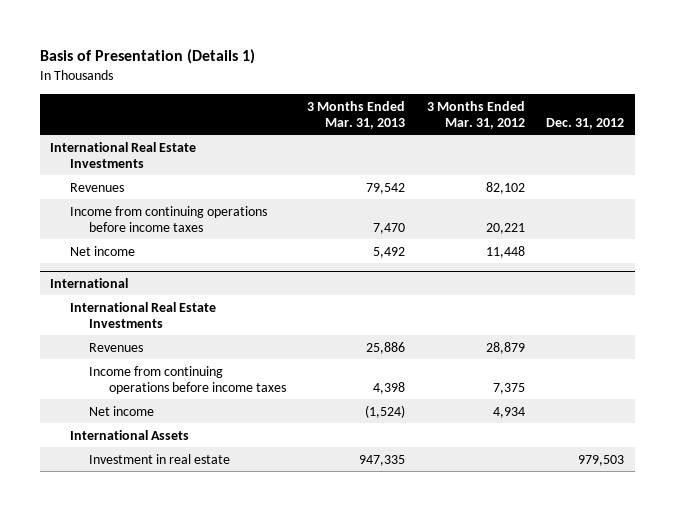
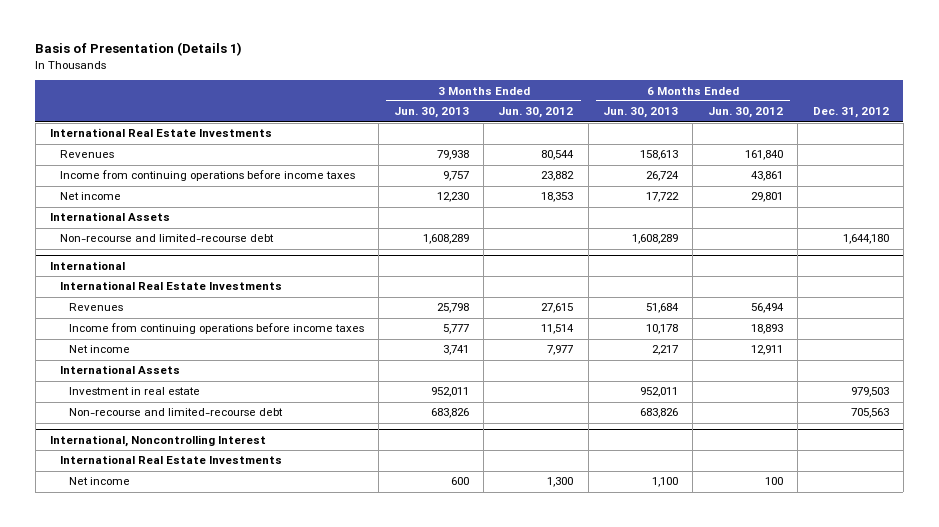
- | 3 Months Ended Mar. 31, 2013 | 3 Months Ended Mar. 31, 2012 | Dec. 31, 2012
+ | 3 Months Ended Jun. 30, 2013 | 3 Months Ended Jun. 30, 2012 | 6 Months Ended Jun. 30, 2013 | 6 Months Ended Jun. 30, 2012 | Dec. 31, 2012
+ International Assets
+ Non-recourse and limited-recourse debt | 1,608,289 | | 1,608,289 | | 1,644,180
@ International
+ Non-recourse and limited-recourse debt | 683,826 | | 683,826 | | 705,563
+ International, Noncontrolling Interest
+ International Real Estate Investments
+ Net income | 600 | 1,300 | 1,100 | 100 |

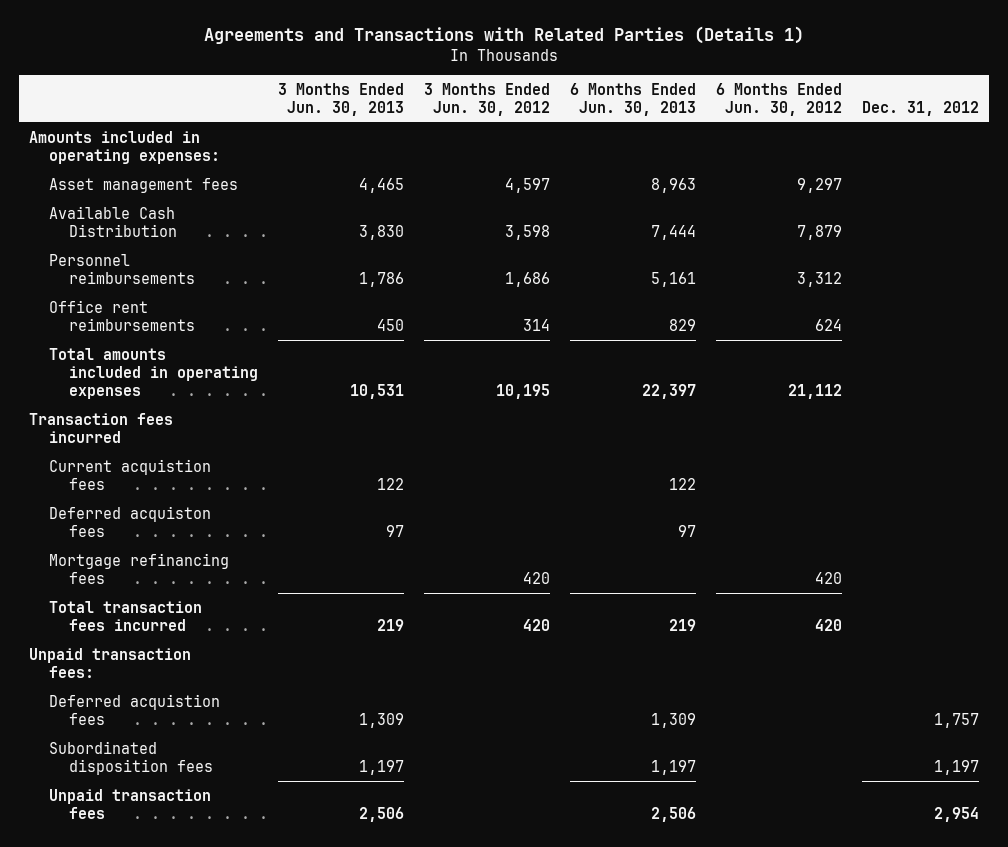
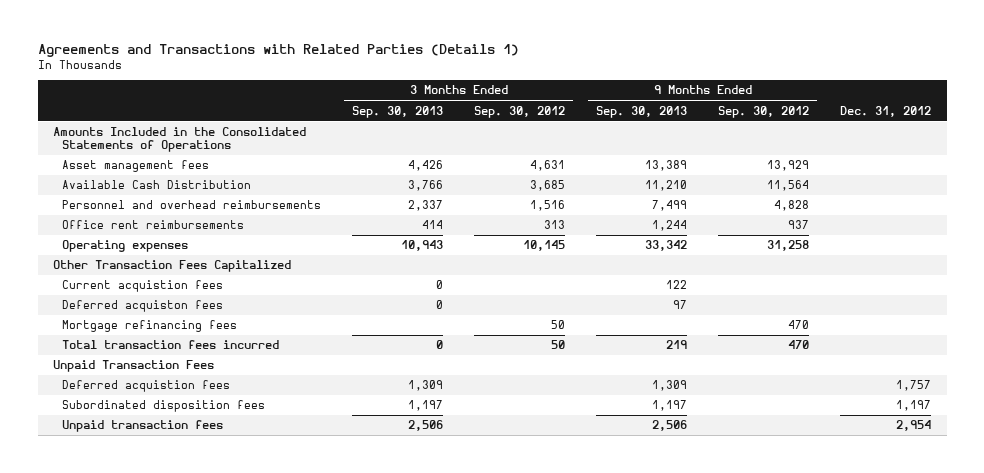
- | 3 Months Ended Jun. 30, 2013 | 3 Months Ended Jun. 30, 2012 | 6 Months Ended Jun. 30, 2013 | 6 Months Ended Jun. 30, 2012 | Dec. 31, 2012
+ | 3 Months Ended Sep. 30, 2013 | 3 Months Ended Sep. 30, 2012 | 9 Months Ended Sep. 30, 2013 | 9 Months Ended Sep. 30, 2012 | Dec. 31, 2012
- Amounts included in operating expenses:
+ Amounts Included in the Consolidated Statements of Operations
- Personnel reimbursements | 1,786 | 1,686 | 5,161 | 3,312 |
+ Personnel and overhead reimbursements | 2,337 | 1,516 | 7,499 | 4,828 |
- Total amounts included in operating expenses | 10,531 | 10,195 | 22,397 | 21,112 |
- Transaction fees incurred
+ Operating expenses | 10,943 | 10,145 | 33,342 | 31,258 |
+ Other Transaction Fees Capitalized
- Unpaid transaction fees:
+ Unpaid Transaction Fees

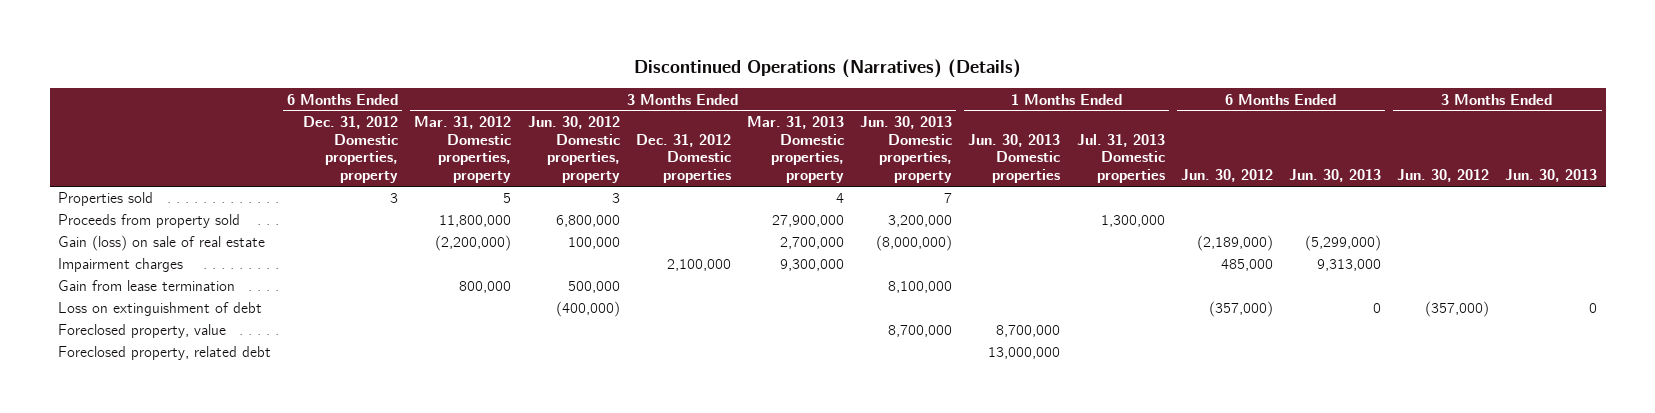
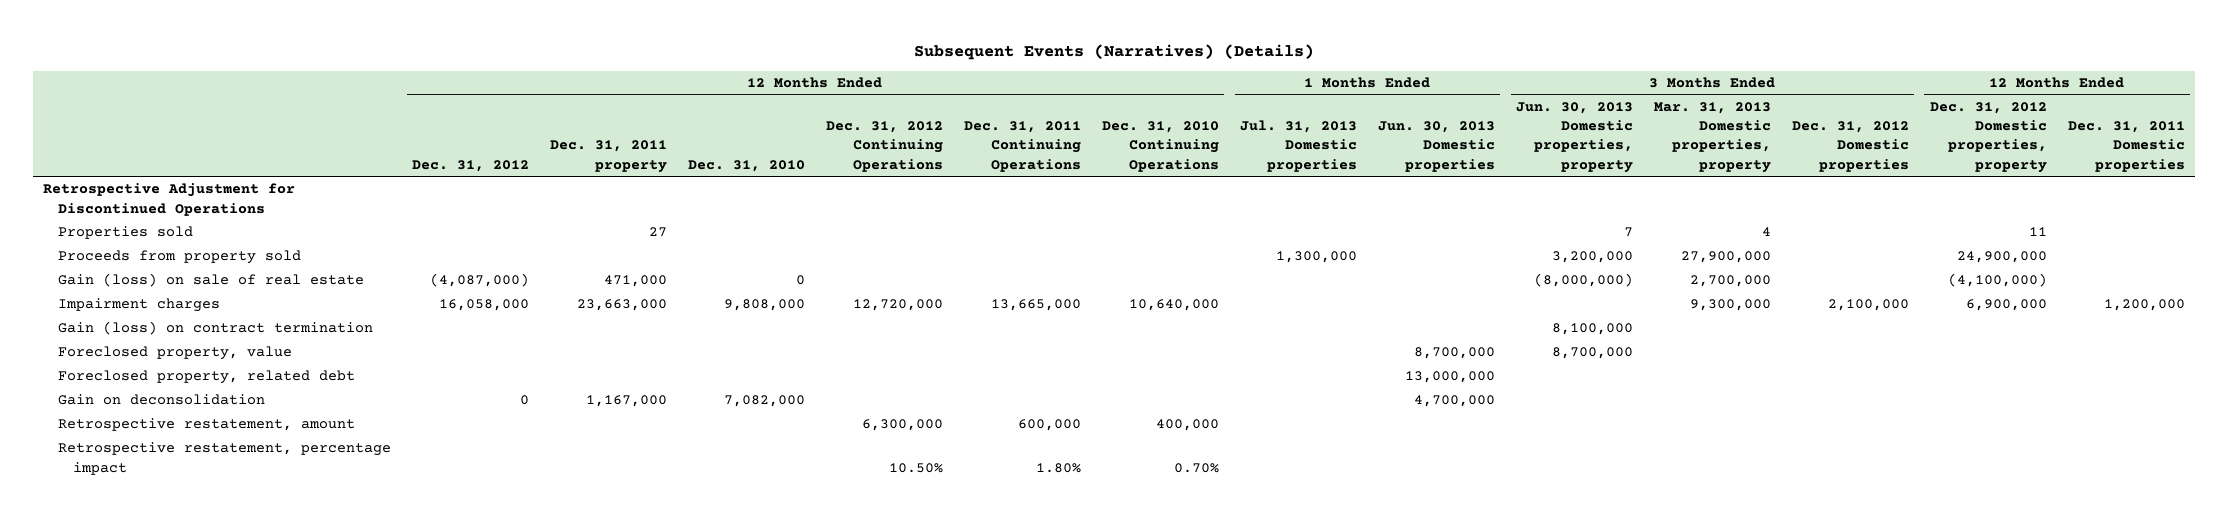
- Discontinued Operations (Narratives) (Details)
+ Subsequent Events (Narratives) (Details)
- | 6 Months Ended Dec. 31, 2012 Domestic properties, property | 3 Months Ended Mar. 31, 2012 Domestic properties, property | 3 Months Ended Jun. 30, 2012 Domestic properties, property | 3 Months Ended Dec. 31, 2012 Domestic properties | 3 Months Ended Mar. 31, 2013 Domestic properties, property | 3 Months Ended Jun. 30, 2013 Domestic properties, property | 1 Months Ended Jun. 30, 2013 Domestic properties | 1 Months Ended Jul. 31, 2013 Domestic properties | 6 Months Ended Jun. 30, 2012 | 6 Months Ended Jun. 30, 2013 | 3 Months Ended Jun. 30, 2012 | 3 Months Ended Jun. 30, 2013
+ | 12 Months Ended Dec. 31, 2012 | 12 Months Ended Dec. 31, 2011 property | 12 Months Ended Dec. 31, 2010 | 12 Months Ended Dec. 31, 2012 Continuing Operations | 12 Months Ended Dec. 31, 2011 Continuing Operations | 12 Months Ended Dec. 31, 2010 Continuing Operations | 1 Months Ended Jul. 31, 2013 Domestic properties | 1 Months Ended Jun. 30, 2013 Domestic properties | 3 Months Ended Jun. 30, 2013 Domestic properties, property | 3 Months Ended Mar. 31, 2013 Domestic properties, property | 3 Months Ended Dec. 31, 2012 Domestic properties | 12 Months Ended Dec. 31, 2012 Domestic properties, property | 12 Months Ended Dec. 31, 2011 Domestic properties
+ Retrospective Adjustment for Discontinued Operations
- Gain from lease termination | | 800,000 | 500,000 | | | 8,100,000 | | | | | |
- Loss on extinguishment of debt | | | (400,000) | | | | | | (357,000) | 0 | (357,000) | 0
+ Gain (loss) on contract termination | | | | | | | | | 8,100,000 | | | |
+ Gain on deconsolidation | 0 | 1,167,000 | 7,082,000 | | | | | 4,700,000 | | | | |
+ Retrospective restatement, amount | | | | 6,300,000 | 600,000 | 400,000 | | | | | | |
+ Retrospective restatement, percentage impact | | | | 10.50% | 1.80% | 0.70% | | | | | | |

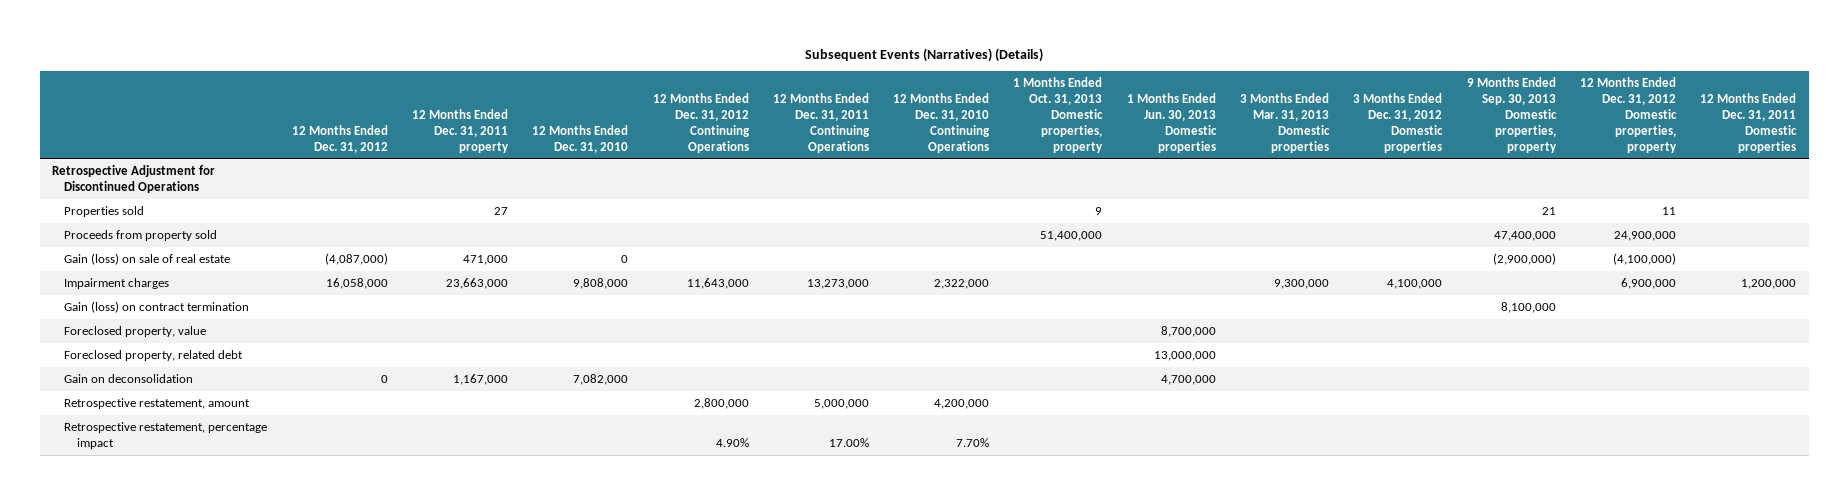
- | 12 Months Ended Dec. 31, 2012 | 12 Months Ended Dec. 31, 2011 property | 12 Months Ended Dec. 31, 2010 | 12 Months Ended Dec. 31, 2012 Continuing Operations | 12 Months Ended Dec. 31, 2011 Continuing Operations | 12 Months Ended Dec. 31, 2010 Continuing Operations | 1 Months Ended Jul. 31, 2013 Domestic properties | 1 Months Ended Jun. 30, 2013 Domestic properties | 3 Months Ended Jun. 30, 2013 Domestic properties, property | 3 Months Ended Mar. 31, 2013 Domestic properties, property | 3 Months Ended Dec. 31, 2012 Domestic properties | 12 Months Ended Dec. 31, 2012 Domestic properties, property | 12 Months Ended Dec. 31, 2011 Domestic properties
+ | 12 Months Ended Dec. 31, 2012 | 12 Months Ended Dec. 31, 2011 property | 12 Months Ended Dec. 31, 2010 | 12 Months Ended Dec. 31, 2012 Continuing Operations | 12 Months Ended Dec. 31, 2011 Continuing Operations | 12 Months Ended Dec. 31, 2010 Continuing Operations | 1 Months Ended Oct. 31, 2013 Domestic properties, property | 1 Months Ended Jun. 30, 2013 Domestic properties | 3 Months Ended Mar. 31, 2013 Domestic properties | 3 Months Ended Dec. 31, 2012 Domestic properties | 9 Months Ended Sep. 30, 2013 Domestic properties, property | 12 Months Ended Dec. 31, 2012 Domestic properties, property | 12 Months Ended Dec. 31, 2011 Domestic properties
- Impairment charges | 16,058,000 | 23,663,000 | 9,808,000 | 12,720,000 | 13,665,000 | 10,640,000 | | | | 9,300,000 | 2,100,000 | 6,900,000 | 1,200,000
+ Impairment charges | 16,058,000 | 23,663,000 | 9,808,000 | 11,643,000 | 13,273,000 | 2,322,000 | | | 9,300,000 | 4,100,000 | | 6,900,000 | 1,200,000
- Retrospective restatement, amount | | | | 6,300,000 | 600,000 | 400,000 | | | | | | |
- Retrospective restatement, percentage impact | | | | 10.50% | 1.80% | 0.70% | | | | | | |
+ Retrospective restatement, amount | | | | 2,800,000 | 5,000,000 | 4,200,000 | | | | | | |
+ Retrospective restatement, percentage impact | | | | 4.90% | 17.00% | 7.70% | | | | | | |

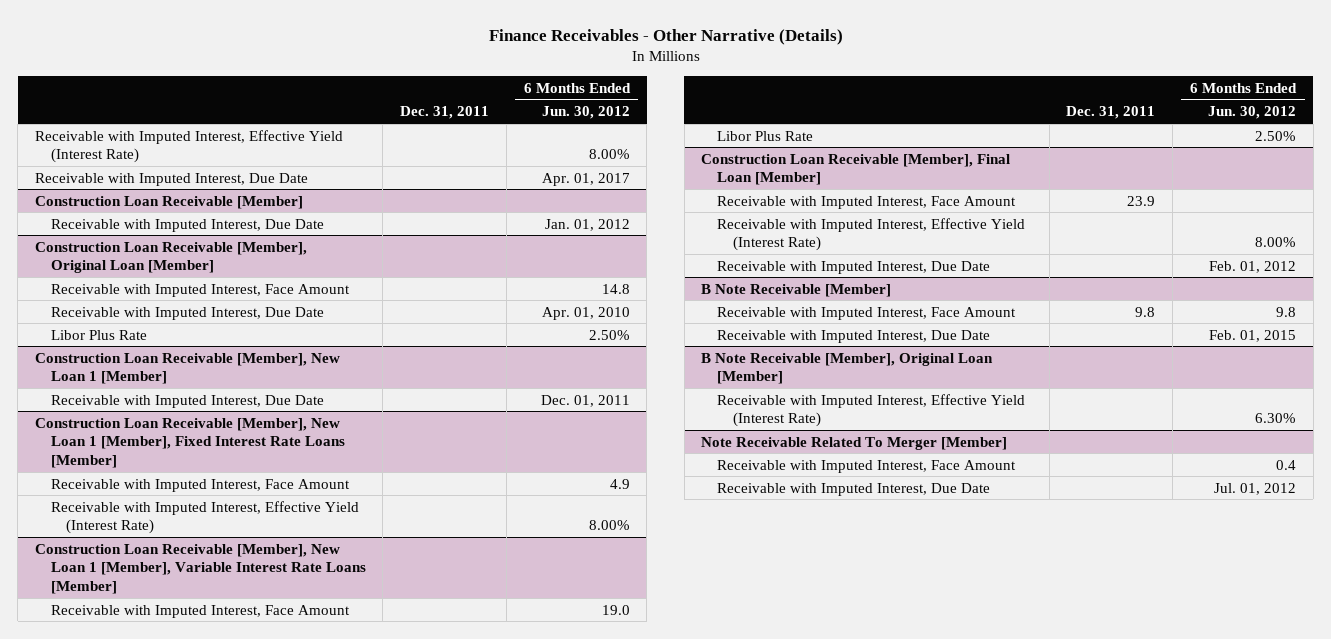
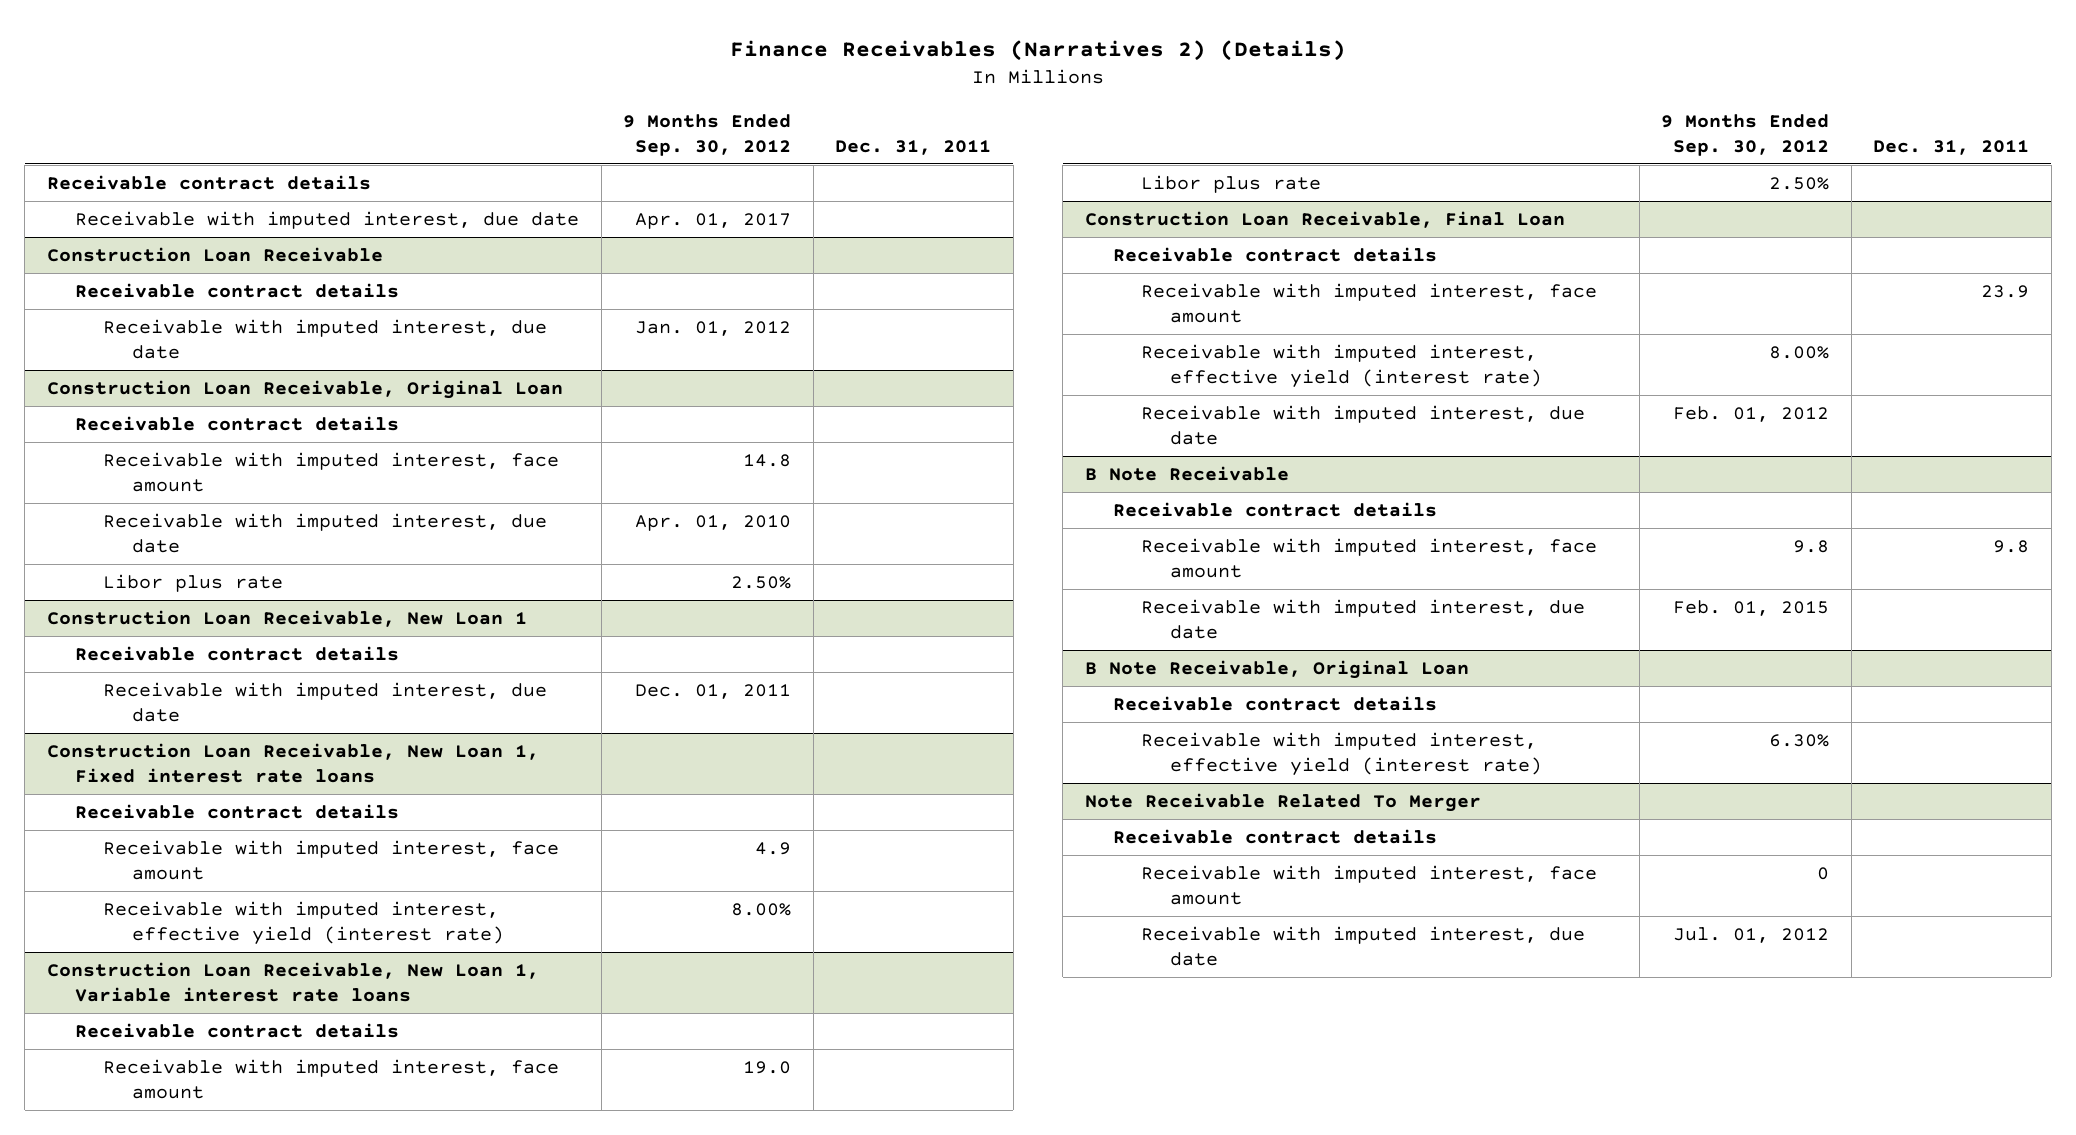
- Finance Receivables - Other Narrative (Details)
+ Finance Receivables (Narratives 2) (Details)
- | Dec. 31, 2011 | 6 Months Ended Jun. 30, 2012
+ | 9 Months Ended Sep. 30, 2012 | Dec. 31, 2011
- Receivable with Imputed Interest, Effective Yield (Interest Rate) | | 8.00%
- Receivable with Imputed Interest, Due Date | | Apr. 01, 2017
- Construction Loan Receivable [Member]
- Receivable with Imputed Interest, Due Date | | Jan. 01, 2012
- Construction Loan Receivable [Member], Original Loan [Member]
- Receivable with Imputed Interest, Face Amount | | 14.8
- Receivable with Imputed Interest, Due Date | | Apr. 01, 2010
- Libor Plus Rate | | 2.50%
- Construction Loan Receivable [Member], New Loan 1 [Member]
- Receivable with Imputed Interest, Due Date | | Dec. 01, 2011
- Construction Loan Receivable [Member], New Loan 1 [Member], Fixed Interest Rate Loans [Member]
- Receivable with Imputed Interest, Face Amount | | 4.9
- Receivable with Imputed Interest, Effective Yield (Interest Rate) | | 8.00%
- Construction Loan Receivable [Member], New Loan 1 [Member], Variable Interest Rate Loans [Member]
- Receivable with Imputed Interest, Face Amount | | 19.0
- Libor Plus Rate | | 2.50%
- Construction Loan Receivable [Member], Final Loan [Member]
- Receivable with Imputed Interest, Face Amount | 23.9 |
- Receivable with Imputed Interest, Effective Yield (Interest Rate) | | 8.00%
- Receivable with Imputed Interest, Due Date | | Feb. 01, 2012
- B Note Receivable [Member]
- Receivable with Imputed Interest, Face Amount | 9.8 | 9.8
- Receivable with Imputed Interest, Due Date | | Feb. 01, 2015
- B Note Receivable [Member], Original Loan [Member]
- Receivable with Imputed Interest, Effective Yield (Interest Rate) | | 6.30%
- Note Receivable Related To Merger [Member]
- Receivable with Imputed Interest, Face Amount | | 0.4
- Receivable with Imputed Interest, Due Date | | Jul. 01, 2012
+ Receivable contract details
+ Receivable with imputed interest, due date | Apr. 01, 2017 |
+ Construction Loan Receivable
+ Receivable contract details
+ Receivable with imputed interest, due date | Jan. 01, 2012 |
+ Construction Loan Receivable, Original Loan
+ Receivable contract details
+ Receivable with imputed interest, face amount | 14.8 |
+ Receivable with imputed interest, due date | Apr. 01, 2010 |
+ Libor plus rate | 2.50% |
+ Construction Loan Receivable, New Loan 1
+ Receivable contract details
+ Receivable with imputed interest, due date | Dec. 01, 2011 |
+ Construction Loan Receivable, New Loan 1, Fixed interest rate loans
+ Receivable contract details
+ Receivable with imputed interest, face amount | 4.9 |
+ Receivable with imputed interest, effective yield (interest rate) | 8.00% |
+ Construction Loan Receivable, New Loan 1, Variable interest rate loans
+ Receivable contract details
+ Receivable with imputed interest, face amount | 19.0 |
+ Libor plus rate | 2.50% |
+ Construction Loan Receivable, Final Loan
+ Receivable contract details
+ Receivable with imputed interest, face amount | | 23.9
+ Receivable with imputed interest, effective yield (interest rate) | 8.00% |
+ Receivable with imputed interest, due date | Feb. 01, 2012 |
+ B Note Receivable
+ Receivable contract details
+ Receivable with imputed interest, face amount | 9.8 | 9.8
+ Receivable with imputed interest, due date | Feb. 01, 2015 |
+ B Note Receivable, Original Loan
+ Receivable contract details
+ Receivable with imputed interest, effective yield (interest rate) | 6.30% |
+ Note Receivable Related To Merger
+ Receivable contract details
+ Receivable with imputed interest, face amount | 0 |
+ Receivable with imputed interest, due date | Jul. 01, 2012 |

